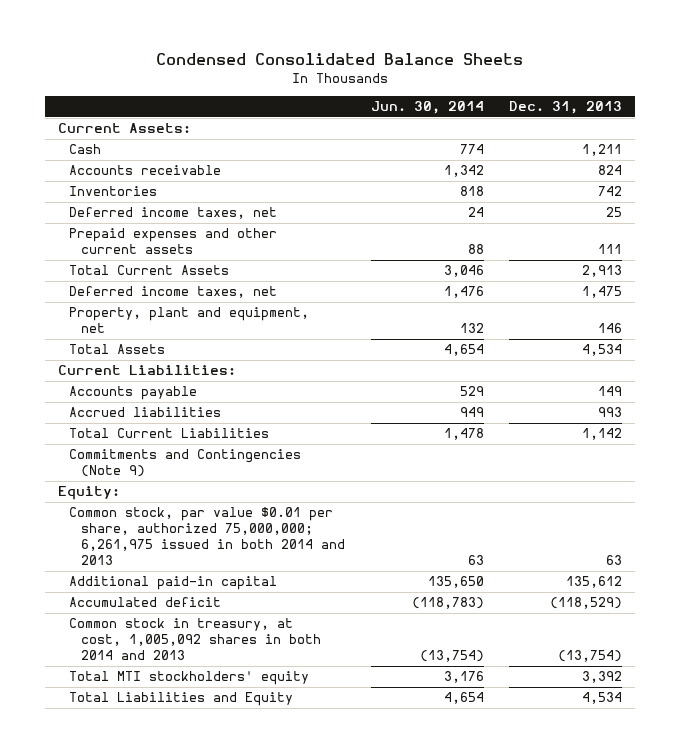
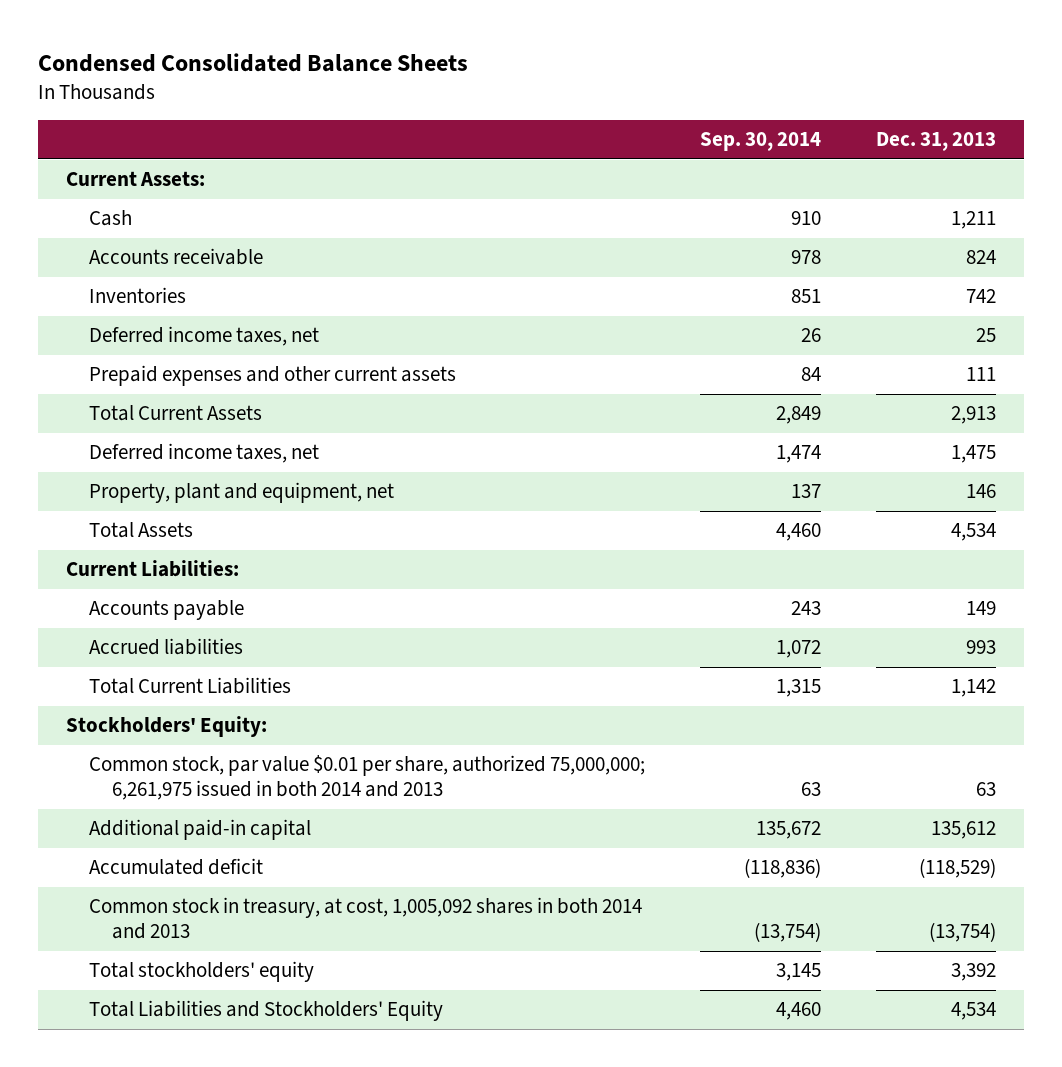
- | Jun. 30, 2014 | Dec. 31, 2013
+ | Sep. 30, 2014 | Dec. 31, 2013
- Commitments and Contingencies (Note 9)
- Equity:
+ Stockholders' Equity:
- Total MTI stockholders' equity | 3,176 | 3,392
- Total Liabilities and Equity | 4,654 | 4,534
+ Total stockholders' equity | 3,145 | 3,392
+ Total Liabilities and Stockholders' Equity | 4,460 | 4,534

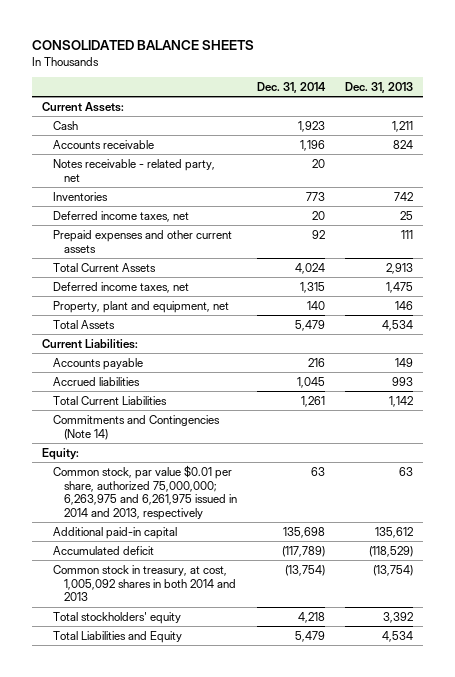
- Condensed Consolidated Balance Sheets
+ CONSOLIDATED BALANCE SHEETS
- | Sep. 30, 2014 | Dec. 31, 2013
+ | Dec. 31, 2014 | Dec. 31, 2013
+ Notes receivable - related party, net | 20 |
- Stockholders' Equity:
- Common stock, par value $0.01 per share, authorized 75,000,000; 6,261,975 issued in both 2014 and 2013 | 63 | 63
+ Commitments and Contingencies (Note 14)
+ Equity:
+ Common stock, par value $0.01 per share, authorized 75,000,000; 6,263,975 and 6,261,975 issued in 2014 and 2013, respectively | 63 | 63
- Total Liabilities and Stockholders' Equity | 4,460 | 4,534
+ Total Liabilities and Equity | 5,479 | 4,534

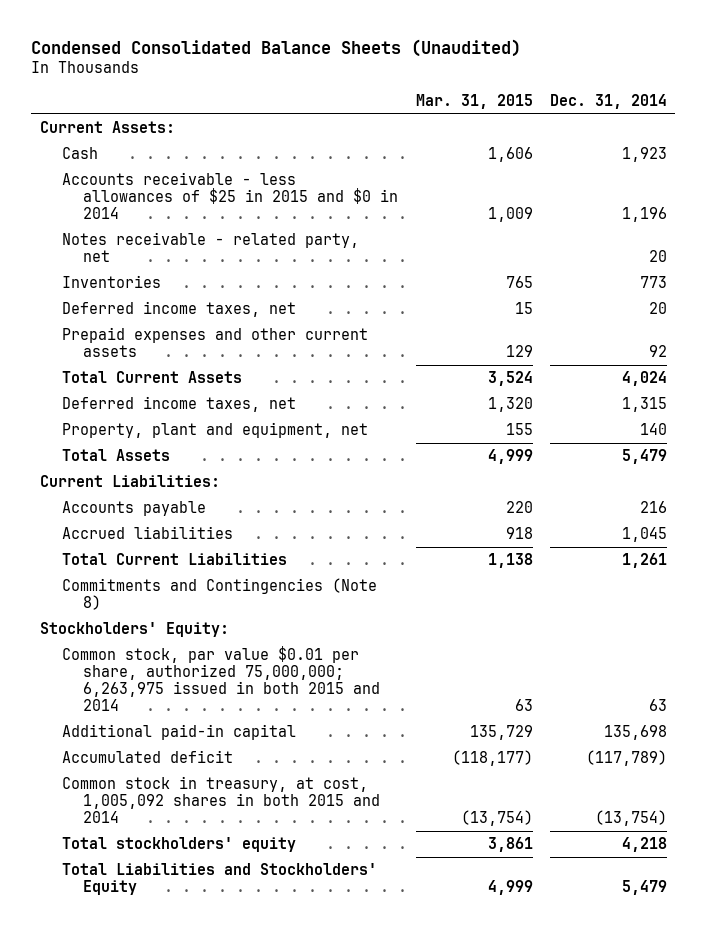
- CONSOLIDATED BALANCE SHEETS
+ Condensed Consolidated Balance Sheets (Unaudited)
- | Dec. 31, 2014 | Dec. 31, 2013
+ | Mar. 31, 2015 | Dec. 31, 2014
- Accounts receivable | 1,196 | 824
+ Accounts receivable - less allowances of $25 in 2015 and $0 in 2014 | 1,009 | 1,196
- Commitments and Contingencies (Note 14)
- Equity:
- Common stock, par value $0.01 per share, authorized 75,000,000; 6,263,975 and 6,261,975 issued in 2014 and 2013, respectively | 63 | 63
+ Commitments and Contingencies (Note 8)
+ Stockholders' Equity:
+ Common stock, par value $0.01 per share, authorized 75,000,000; 6,263,975 issued in both 2015 and 2014 | 63 | 63
- Common stock in treasury, at cost, 1,005,092 shares in both 2014 and 2013 | (13,754) | (13,754)
+ Common stock in treasury, at cost, 1,005,092 shares in both 2015 and 2014 | (13,754) | (13,754)
- Total Liabilities and Equity | 5,479 | 4,534
+ Total Liabilities and Stockholders' Equity | 4,999 | 5,479

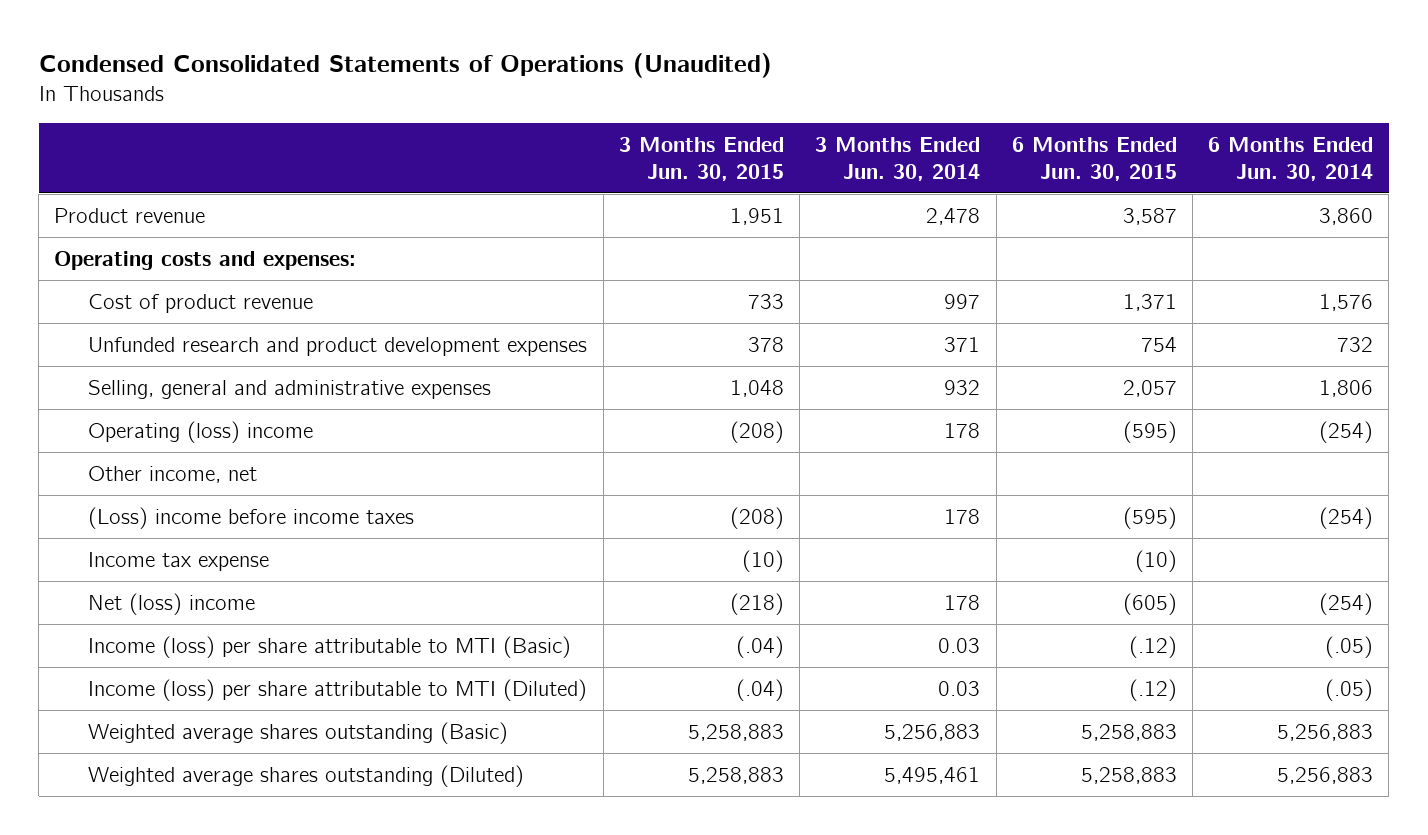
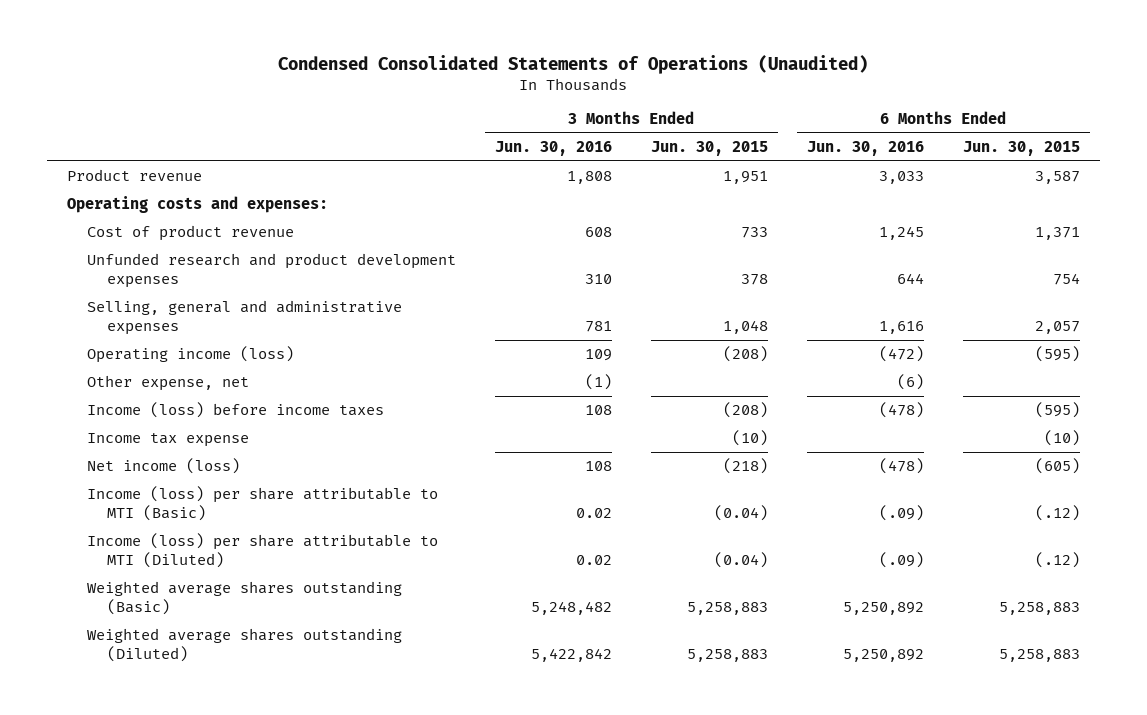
- | 3 Months Ended Jun. 30, 2015 | 3 Months Ended Jun. 30, 2014 | 6 Months Ended Jun. 30, 2015 | 6 Months Ended Jun. 30, 2014
+ | 3 Months Ended Jun. 30, 2016 | 3 Months Ended Jun. 30, 2015 | 6 Months Ended Jun. 30, 2016 | 6 Months Ended Jun. 30, 2015
- Operating (loss) income | (208) | 178 | (595) | (254)
- Other income, net
- (Loss) income before income taxes | (208) | 178 | (595) | (254)
+ Operating income (loss) | 109 | (208) | (472) | (595)
+ Other expense, net | (1) | | (6) |
+ Income (loss) before income taxes | 108 | (208) | (478) | (595)
- Net (loss) income | (218) | 178 | (605) | (254)
- Income (loss) per share attributable to MTI (Basic) | (.04) | 0.03 | (.12) | (.05)
- Income (loss) per share attributable to MTI (Diluted) | (.04) | 0.03 | (.12) | (.05)
+ Net income (loss) | 108 | (218) | (478) | (605)
+ Income (loss) per share attributable to MTI (Basic) | 0.02 | (0.04) | (.09) | (.12)
+ Income (loss) per share attributable to MTI (Diluted) | 0.02 | (0.04) | (.09) | (.12)

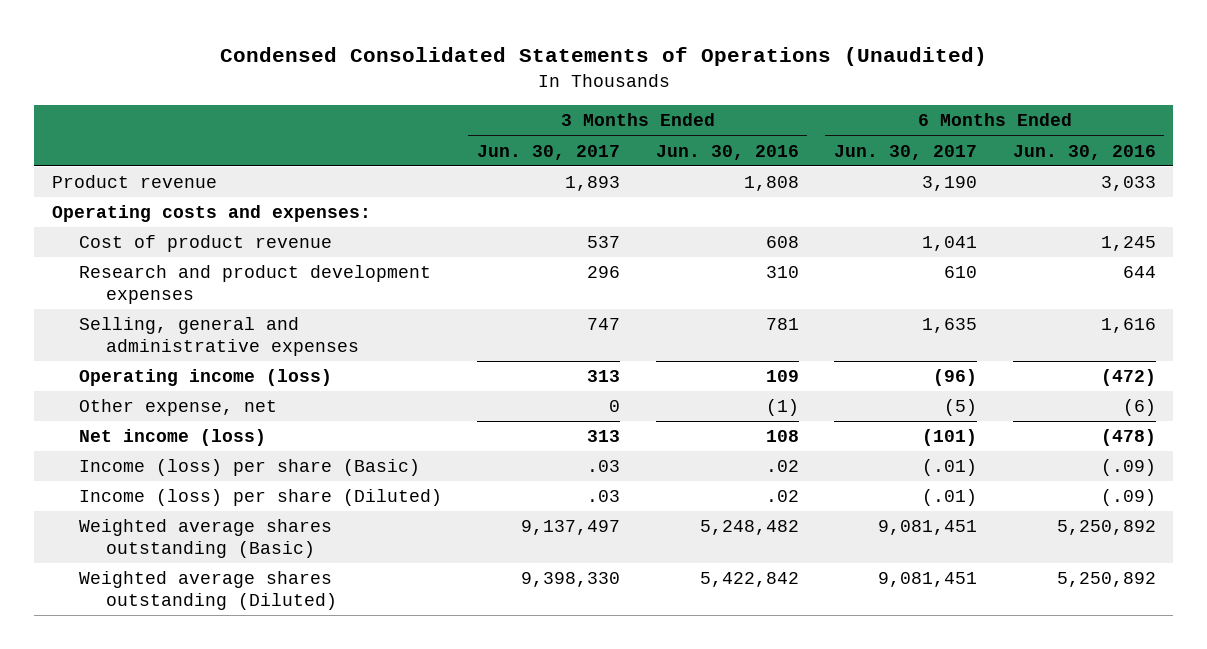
- | 3 Months Ended Jun. 30, 2016 | 3 Months Ended Jun. 30, 2015 | 6 Months Ended Jun. 30, 2016 | 6 Months Ended Jun. 30, 2015
+ | 3 Months Ended Jun. 30, 2017 | 3 Months Ended Jun. 30, 2016 | 6 Months Ended Jun. 30, 2017 | 6 Months Ended Jun. 30, 2016
- Unfunded research and product development expenses | 310 | 378 | 644 | 754
+ Research and product development expenses | 296 | 310 | 610 | 644
- Income (loss) before income taxes | 108 | (208) | (478) | (595)
- Income tax expense | | (10) | | (10)
- Income (loss) per share attributable to MTI (Basic) | 0.02 | (0.04) | (.09) | (.12)
- Income (loss) per share attributable to MTI (Diluted) | 0.02 | (0.04) | (.09) | (.12)
+ Income (loss) per share (Basic) | .03 | .02 | (.01) | (.09)
+ Income (loss) per share (Diluted) | .03 | .02 | (.01) | (.09)

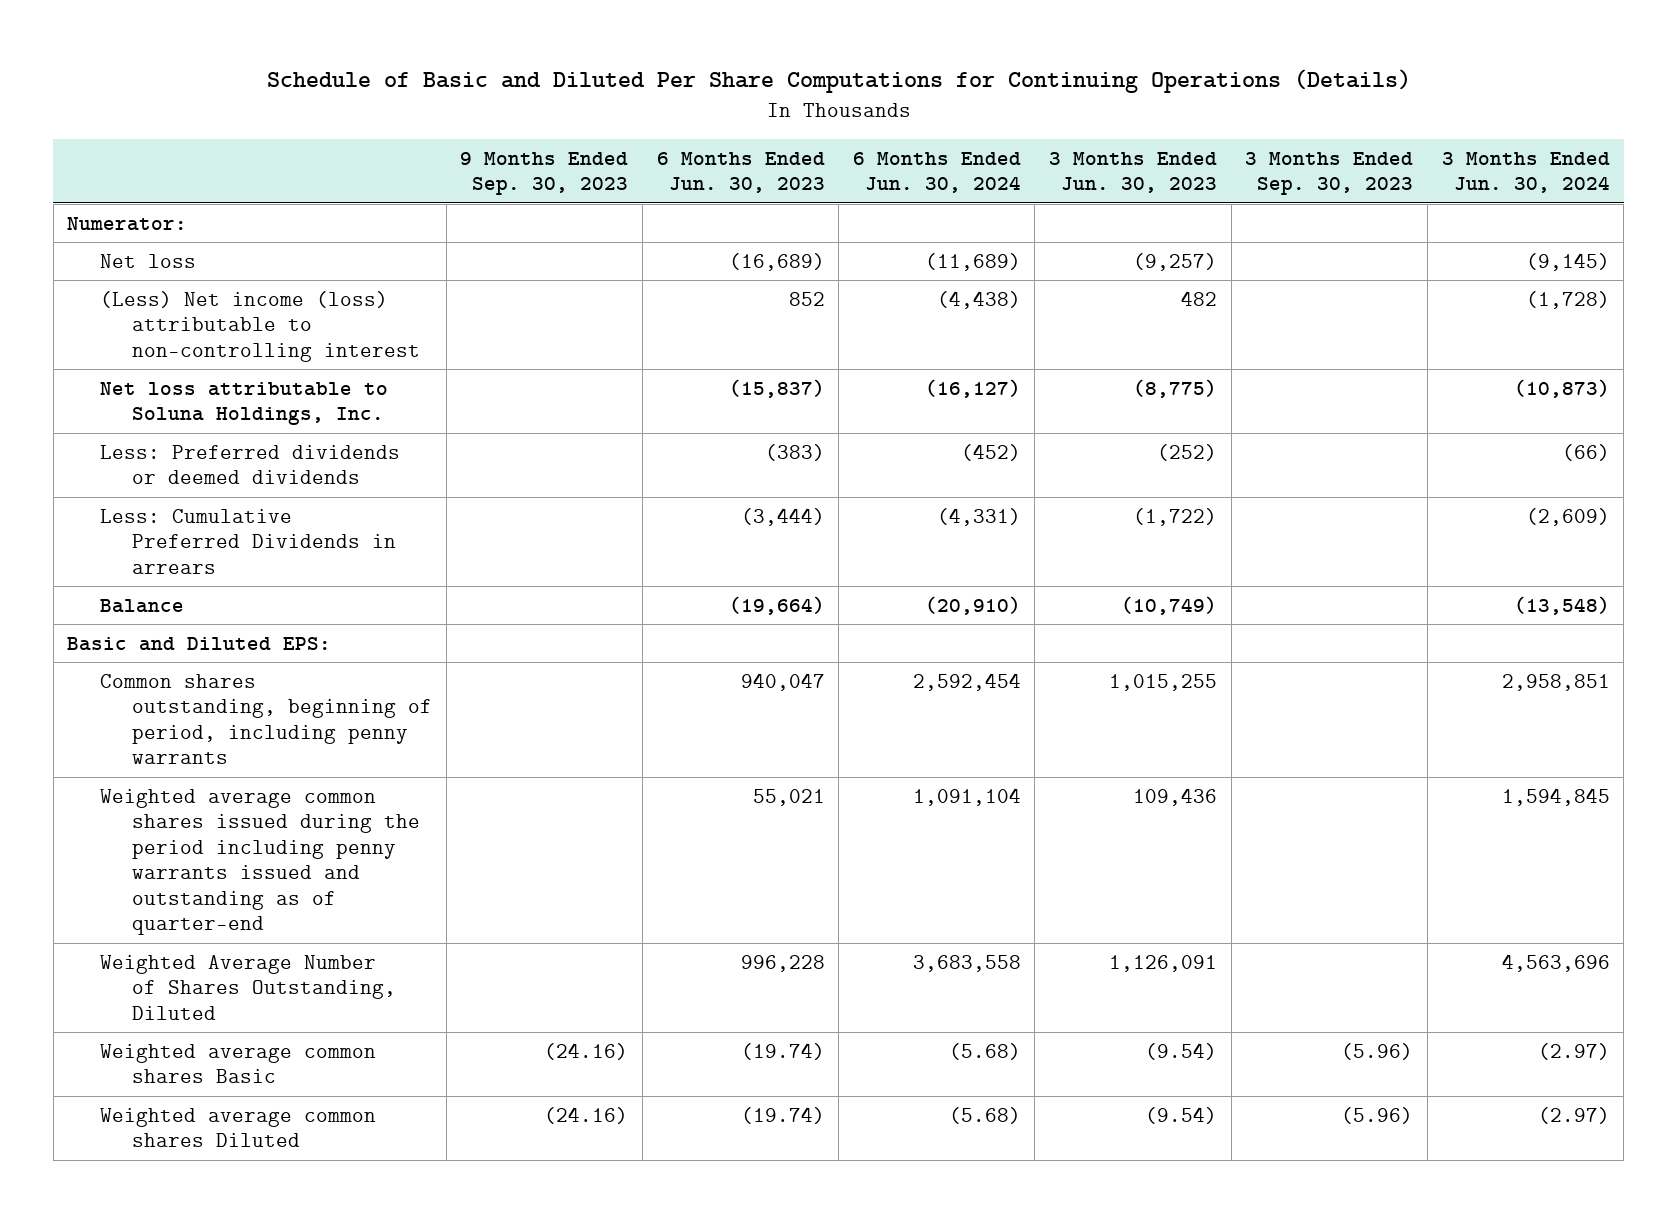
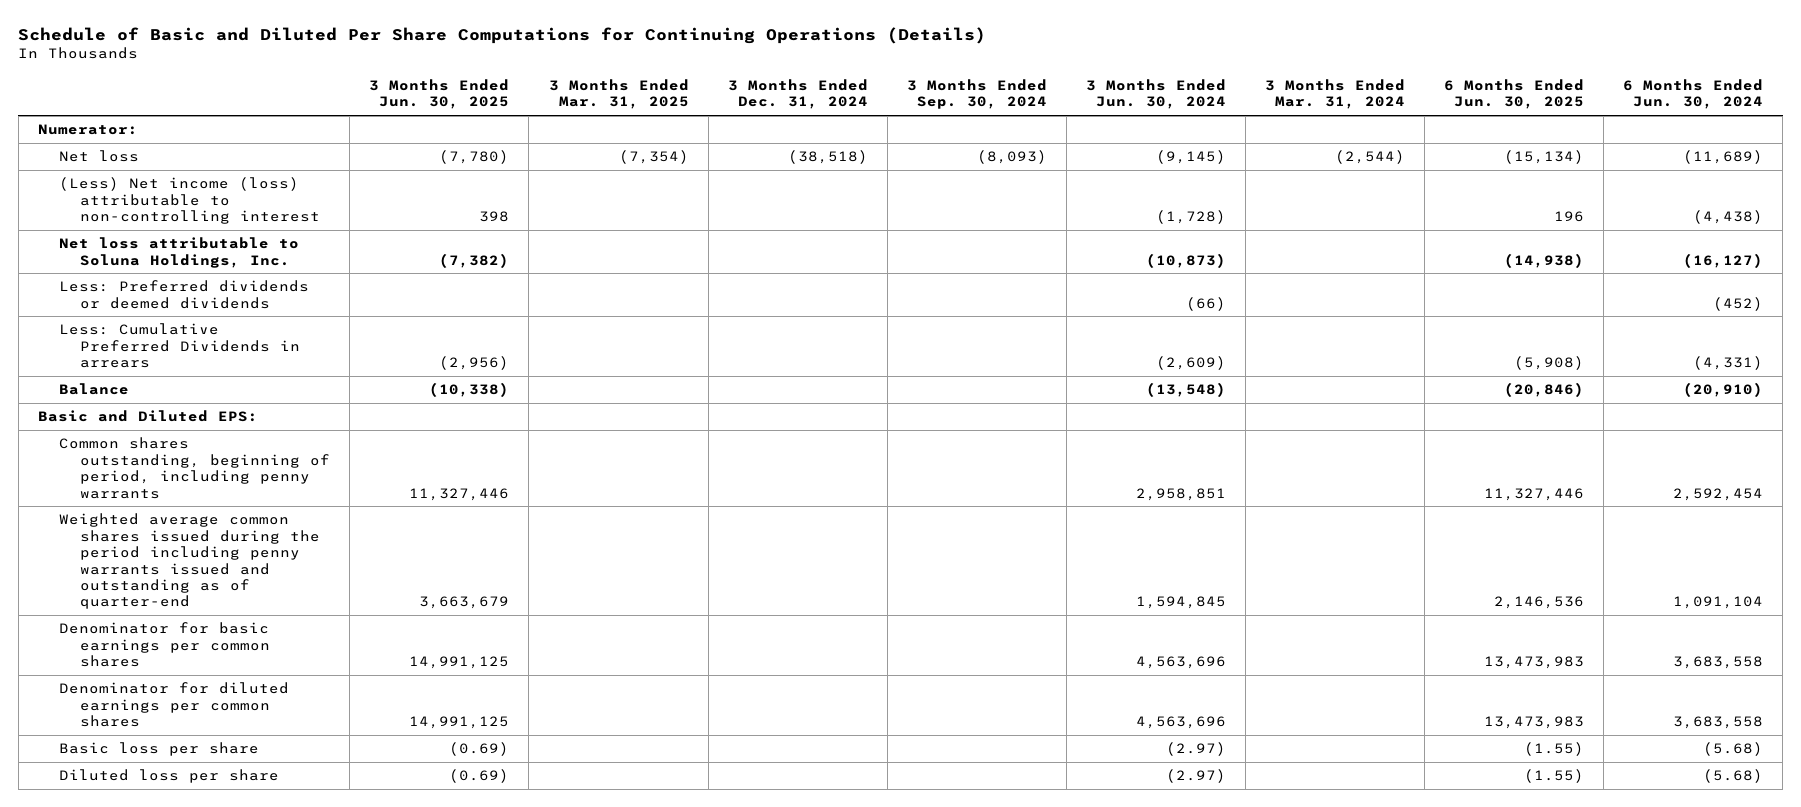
- | 9 Months Ended Sep. 30, 2023 | 6 Months Ended Jun. 30, 2023 | 6 Months Ended Jun. 30, 2024 | 3 Months Ended Jun. 30, 2023 | 3 Months Ended Sep. 30, 2023 | 3 Months Ended Jun. 30, 2024
+ | 3 Months Ended Jun. 30, 2025 | 3 Months Ended Mar. 31, 2025 | 3 Months Ended Dec. 31, 2024 | 3 Months Ended Sep. 30, 2024 | 3 Months Ended Jun. 30, 2024 | 3 Months Ended Mar. 31, 2024 | 6 Months Ended Jun. 30, 2025 | 6 Months Ended Jun. 30, 2024
- Weighted Average Number of Shares Outstanding, Diluted | | 996,228 | 3,683,558 | 1,126,091 | | 4,563,696
- Weighted average common shares Basic | (24.16) | (19.74) | (5.68) | (9.54) | (5.96) | (2.97)
- Weighted average common shares Diluted | (24.16) | (19.74) | (5.68) | (9.54) | (5.96) | (2.97)
+ Denominator for basic earnings per common shares | 14,991,125 | | | | 4,563,696 | | 13,473,983 | 3,683,558
+ Denominator for diluted earnings per common shares | 14,991,125 | | | | 4,563,696 | | 13,473,983 | 3,683,558
+ Basic loss per share | (0.69) | | | | (2.97) | | (1.55) | (5.68)
+ Diluted loss per share | (0.69) | | | | (2.97) | | (1.55) | (5.68)

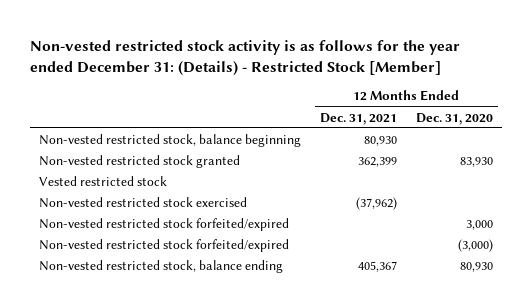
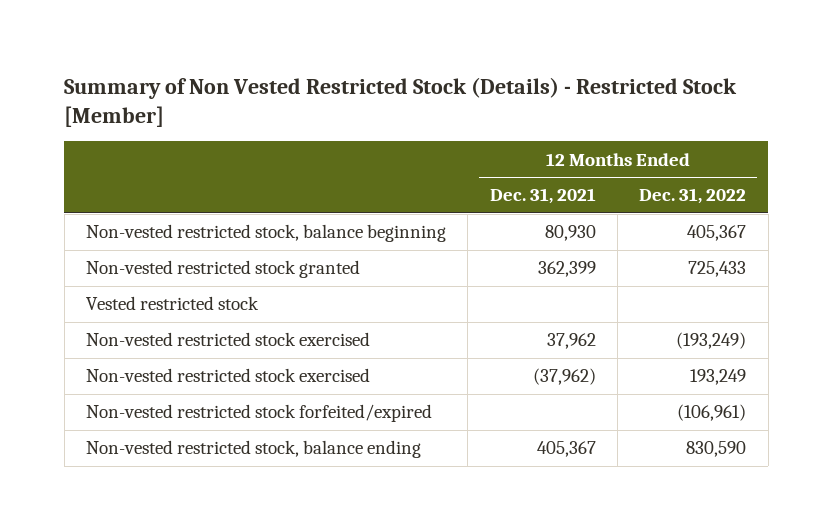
- Non-vested restricted stock activity is as follows for the year ended December 31: (Details) - Restricted Stock [Member]
+ Summary of Non Vested Restricted Stock (Details) - Restricted Stock [Member]
- | 12 Months Ended Dec. 31, 2021 | 12 Months Ended Dec. 31, 2020
+ | 12 Months Ended Dec. 31, 2021 | 12 Months Ended Dec. 31, 2022
+ Non-vested restricted stock exercised | 37,962 | (193,249)
- Non-vested restricted stock forfeited/expired | | (3,000)

